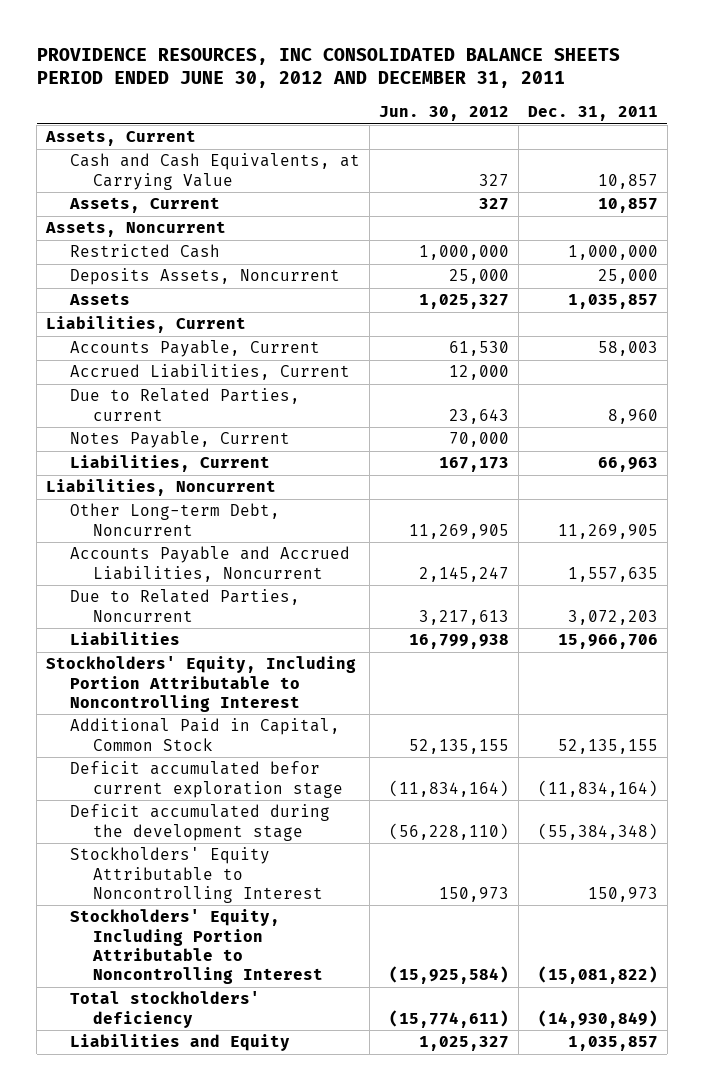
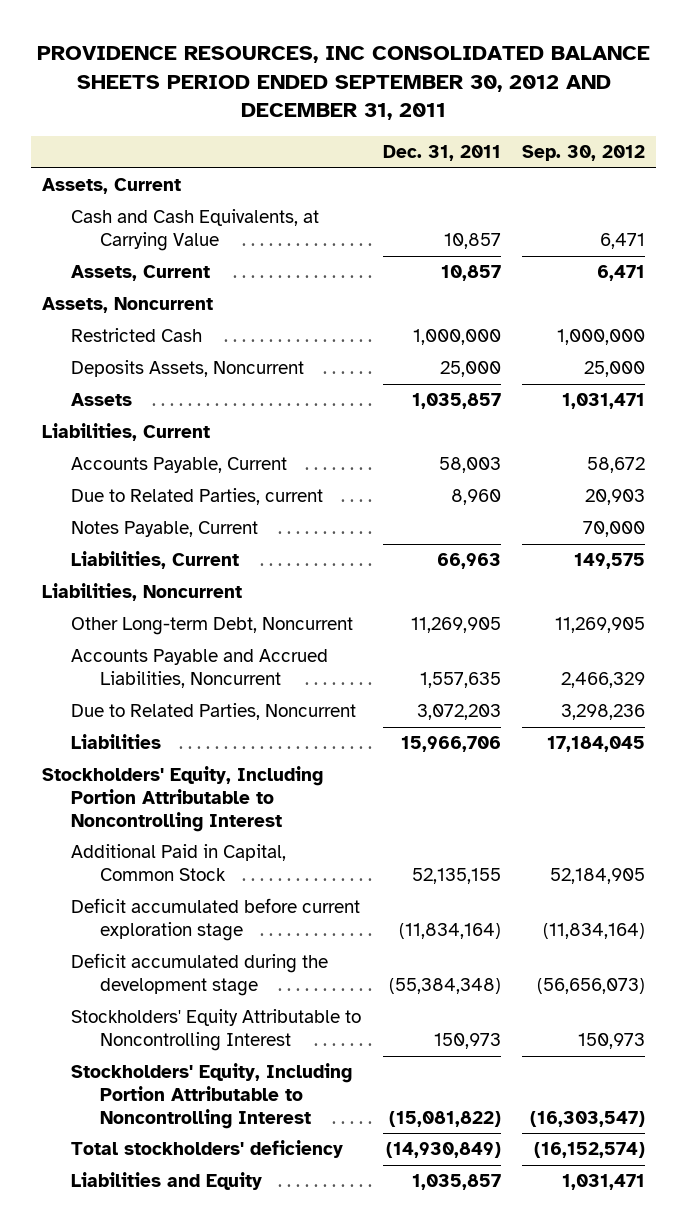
- PROVIDENCE RESOURCES, INC CONSOLIDATED BALANCE SHEETS PERIOD ENDED JUNE 30, 2012 AND DECEMBER 31, 2011
+ PROVIDENCE RESOURCES, INC CONSOLIDATED BALANCE SHEETS PERIOD ENDED SEPTEMBER 30, 2012 AND DECEMBER 31, 2011
- | Jun. 30, 2012 | Dec. 31, 2011
+ | Dec. 31, 2011 | Sep. 30, 2012
- Accrued Liabilities, Current | 12,000 |
- Deficit accumulated befor current exploration stage | (11,834,164) | (11,834,164)
+ Deficit accumulated before current exploration stage | (11,834,164) | (11,834,164)

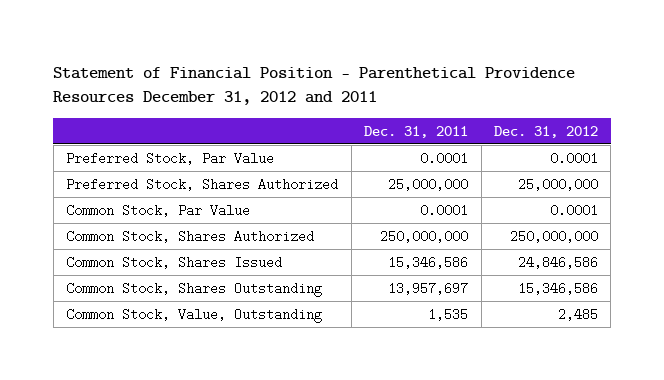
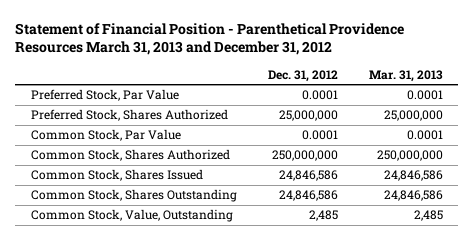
- Statement of Financial Position - Parenthetical Providence Resources December 31, 2012 and 2011
+ Statement of Financial Position - Parenthetical Providence Resources March 31, 2013 and December 31, 2012
- | Dec. 31, 2011 | Dec. 31, 2012
+ | Dec. 31, 2012 | Mar. 31, 2013
- Common Stock, Shares Outstanding | 13,957,697 | 15,346,586
+ Common Stock, Shares Outstanding | 24,846,586 | 24,846,586

